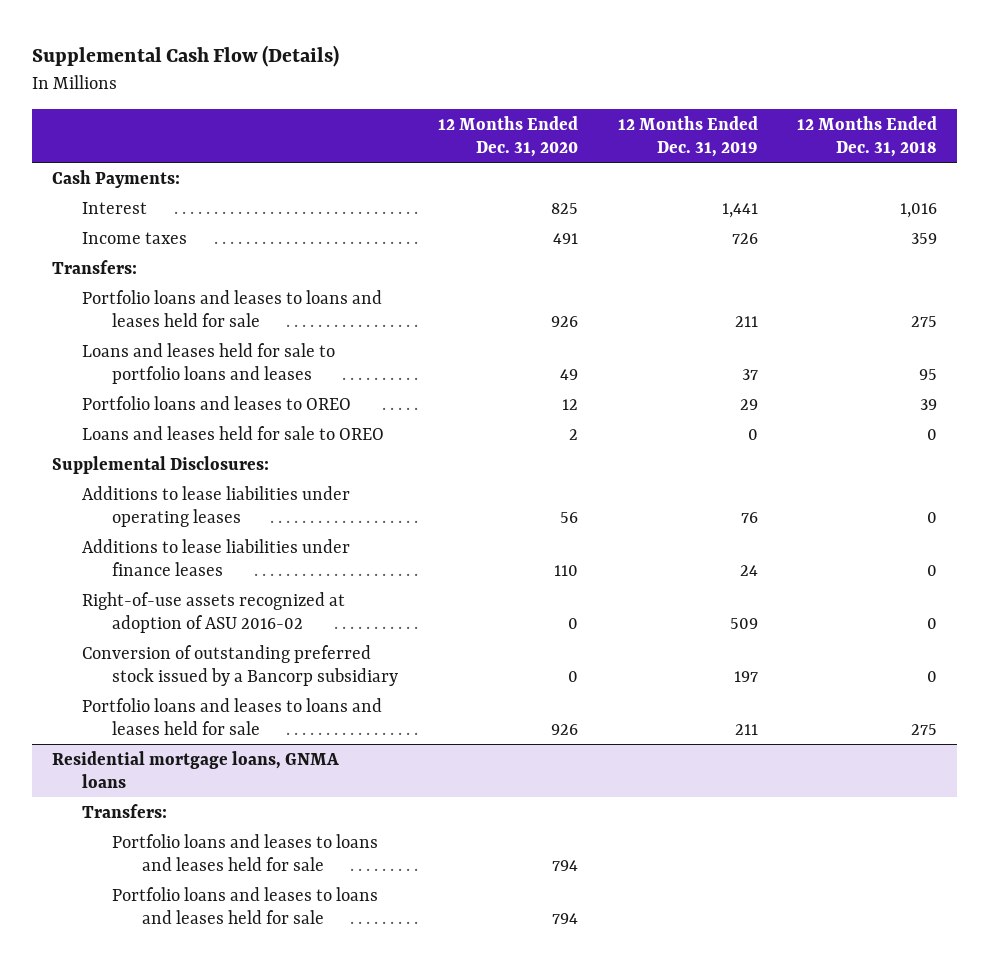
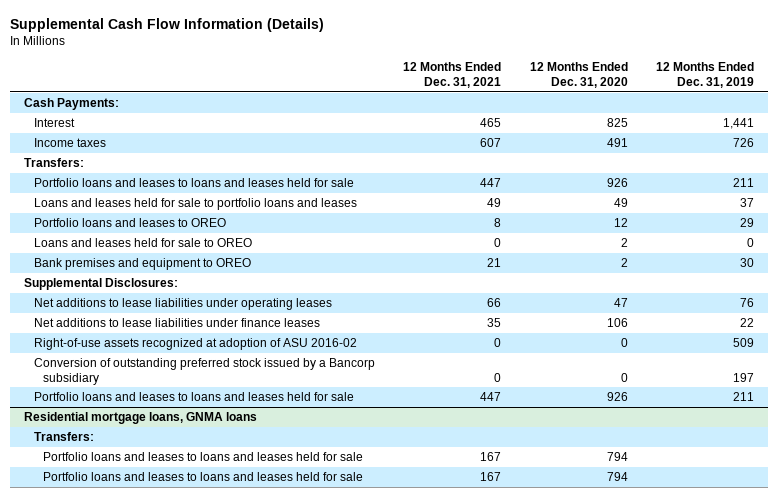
- Supplemental Cash Flow (Details)
+ Supplemental Cash Flow Information (Details)
- | 12 Months Ended Dec. 31, 2020 | 12 Months Ended Dec. 31, 2019 | 12 Months Ended Dec. 31, 2018
+ | 12 Months Ended Dec. 31, 2021 | 12 Months Ended Dec. 31, 2020 | 12 Months Ended Dec. 31, 2019
+ Bank premises and equipment to OREO | 21 | 2 | 30
- Additions to lease liabilities under operating leases | 56 | 76 | 0
- Additions to lease liabilities under finance leases | 110 | 24 | 0
+ Net additions to lease liabilities under operating leases | 66 | 47 | 76
+ Net additions to lease liabilities under finance leases | 35 | 106 | 22

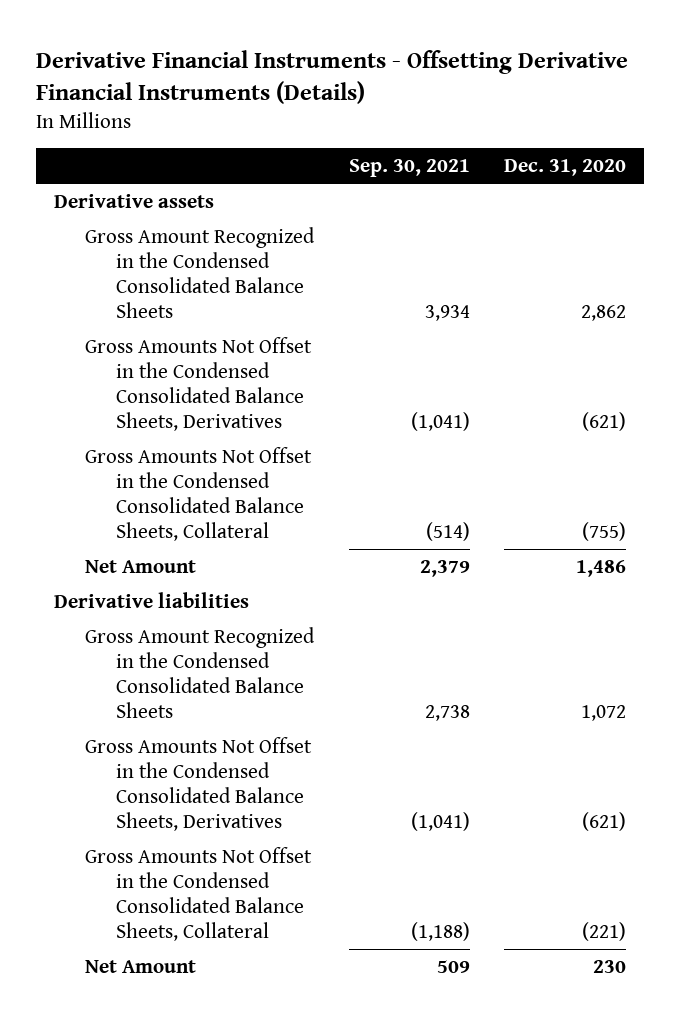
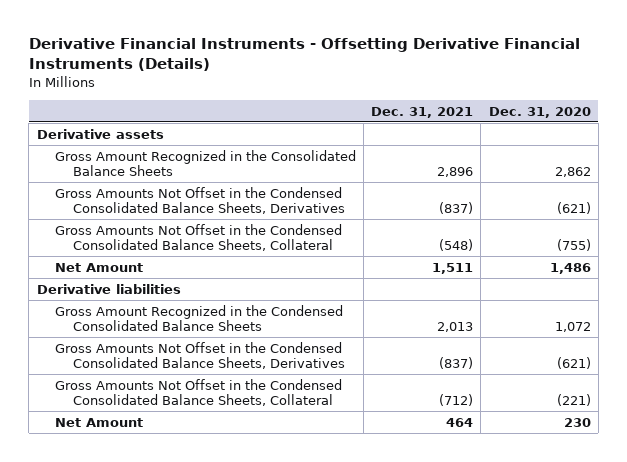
- | Sep. 30, 2021 | Dec. 31, 2020
+ | Dec. 31, 2021 | Dec. 31, 2020
- Gross Amount Recognized in the Condensed Consolidated Balance Sheets | 3,934 | 2,862
+ Gross Amount Recognized in the Consolidated Balance Sheets | 2,896 | 2,862

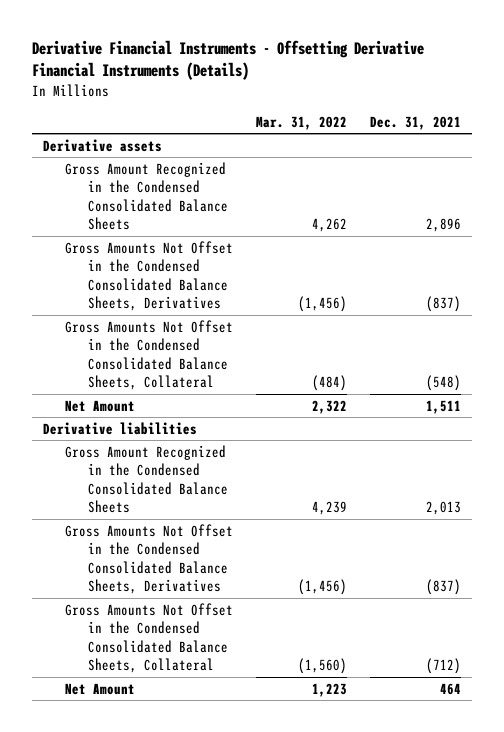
- | Dec. 31, 2021 | Dec. 31, 2020
+ | Mar. 31, 2022 | Dec. 31, 2021
- Gross Amount Recognized in the Consolidated Balance Sheets | 2,896 | 2,862
+ Gross Amount Recognized in the Condensed Consolidated Balance Sheets | 4,262 | 2,896

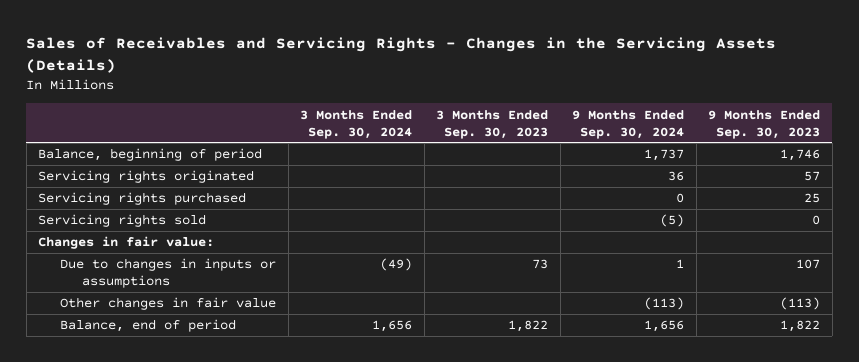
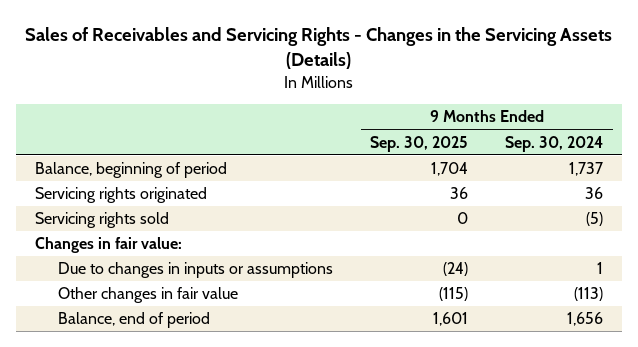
- | 3 Months Ended Sep. 30, 2024 | 3 Months Ended Sep. 30, 2023 | 9 Months Ended Sep. 30, 2024 | 9 Months Ended Sep. 30, 2023
+ | 9 Months Ended Sep. 30, 2025 | 9 Months Ended Sep. 30, 2024
- Servicing rights purchased | | | 0 | 25

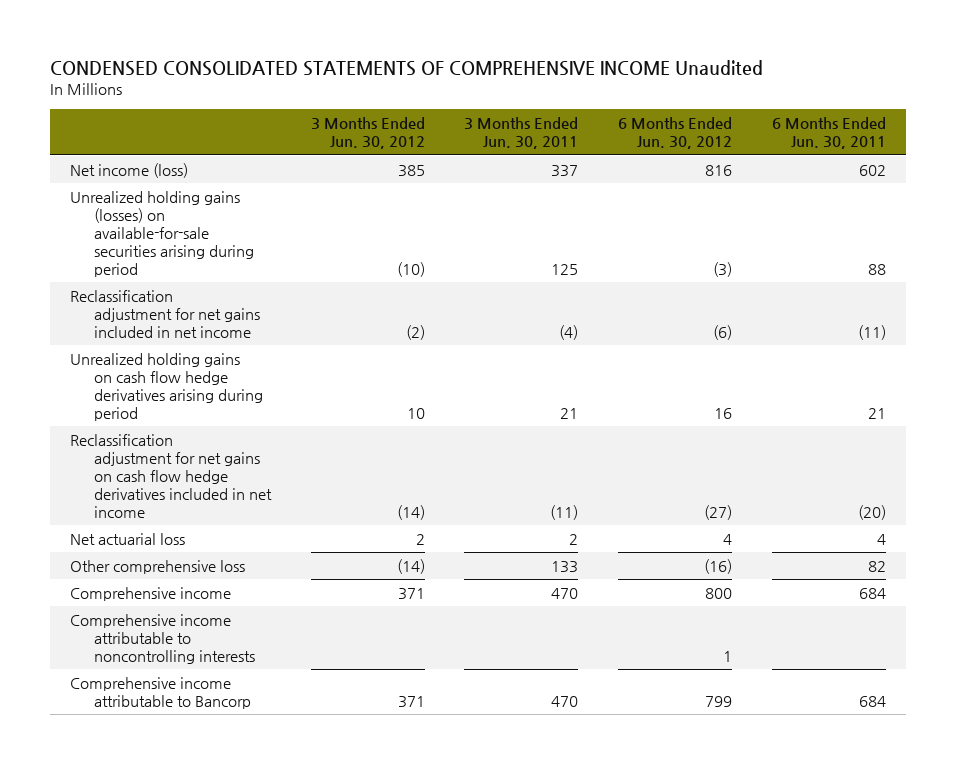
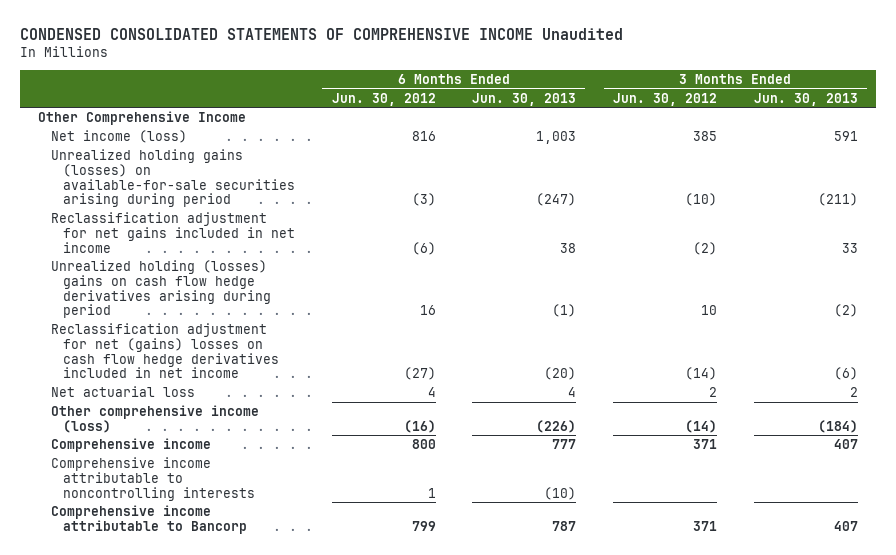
- | 3 Months Ended Jun. 30, 2012 | 3 Months Ended Jun. 30, 2011 | 6 Months Ended Jun. 30, 2012 | 6 Months Ended Jun. 30, 2011
+ | 6 Months Ended Jun. 30, 2012 | 6 Months Ended Jun. 30, 2013 | 3 Months Ended Jun. 30, 2012 | 3 Months Ended Jun. 30, 2013
+ Other Comprehensive Income
- Unrealized holding gains on cash flow hedge derivatives arising during period | 10 | 21 | 16 | 21
- Reclassification adjustment for net gains on cash flow hedge derivatives included in net income | (14) | (11) | (27) | (20)
+ Unrealized holding (losses) gains on cash flow hedge derivatives arising during period | 16 | (1) | 10 | (2)
+ Reclassification adjustment for net (gains) losses on cash flow hedge derivatives included in net income | (27) | (20) | (14) | (6)
- Other comprehensive loss | (14) | 133 | (16) | 82
+ Other comprehensive income (loss) | (16) | (226) | (14) | (184)

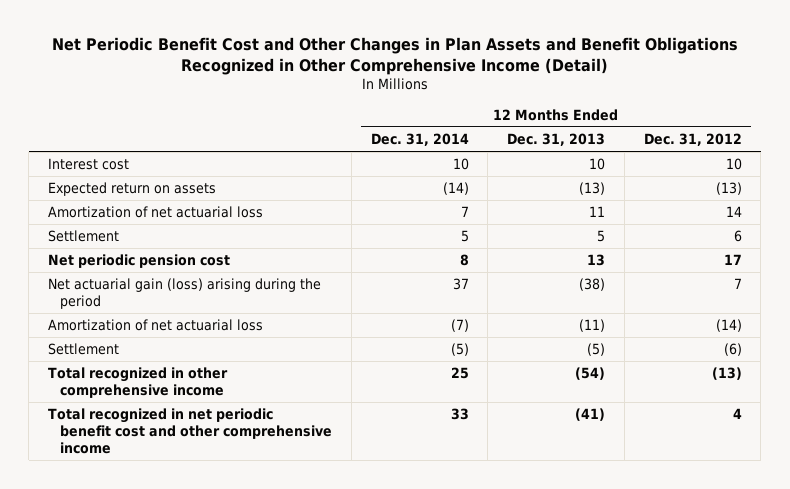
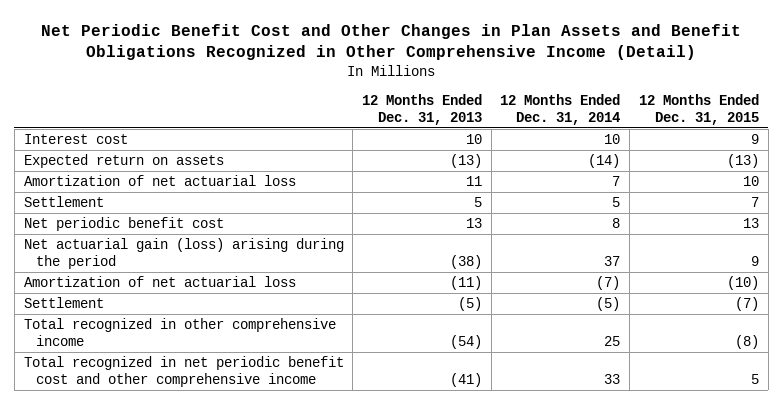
- | 12 Months Ended Dec. 31, 2014 | 12 Months Ended Dec. 31, 2013 | 12 Months Ended Dec. 31, 2012
+ | 12 Months Ended Dec. 31, 2013 | 12 Months Ended Dec. 31, 2014 | 12 Months Ended Dec. 31, 2015
- Net periodic pension cost | 8 | 13 | 17
+ Net periodic benefit cost | 13 | 8 | 13

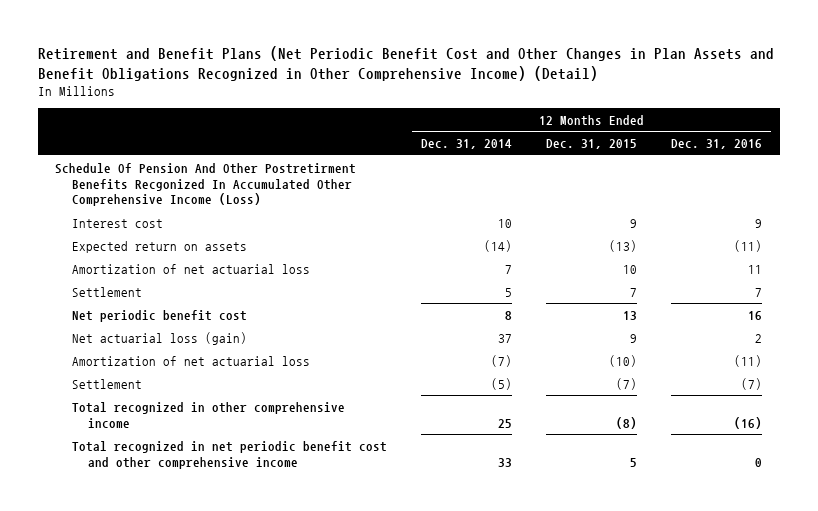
- Net Periodic Benefit Cost and Other Changes in Plan Assets and Benefit Obligations Recognized in Other Comprehensive Income (Detail)
+ Retirement and Benefit Plans (Net Periodic Benefit Cost and Other Changes in Plan Assets and Benefit Obligations Recognized in Other Comprehensive Income) (Detail)
- | 12 Months Ended Dec. 31, 2013 | 12 Months Ended Dec. 31, 2014 | 12 Months Ended Dec. 31, 2015
+ | 12 Months Ended Dec. 31, 2014 | 12 Months Ended Dec. 31, 2015 | 12 Months Ended Dec. 31, 2016
+ Schedule Of Pension And Other Postretirment Benefits Recgonized In Accumulated Other Comprehensive Income (Loss)
- Net actuarial gain (loss) arising during the period | (38) | 37 | 9
+ Net actuarial loss (gain) | 37 | 9 | 2

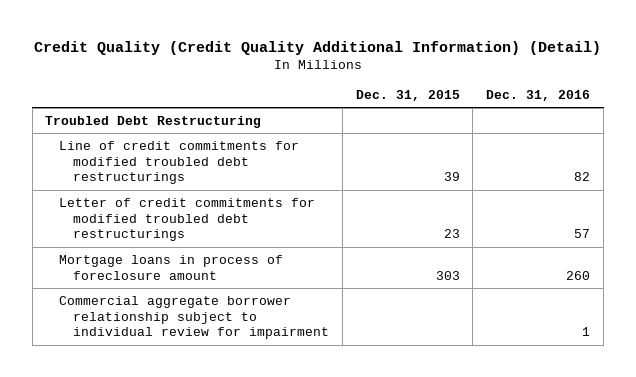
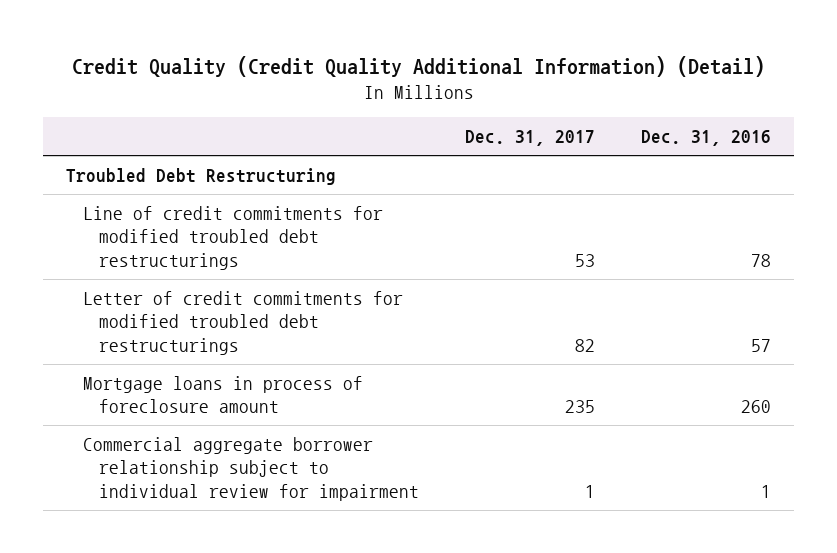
- | Dec. 31, 2015 | Dec. 31, 2016
+ | Dec. 31, 2017 | Dec. 31, 2016
- Line of credit commitments for modified troubled debt restructurings | 39 | 82
+ Line of credit commitments for modified troubled debt restructurings | 53 | 78

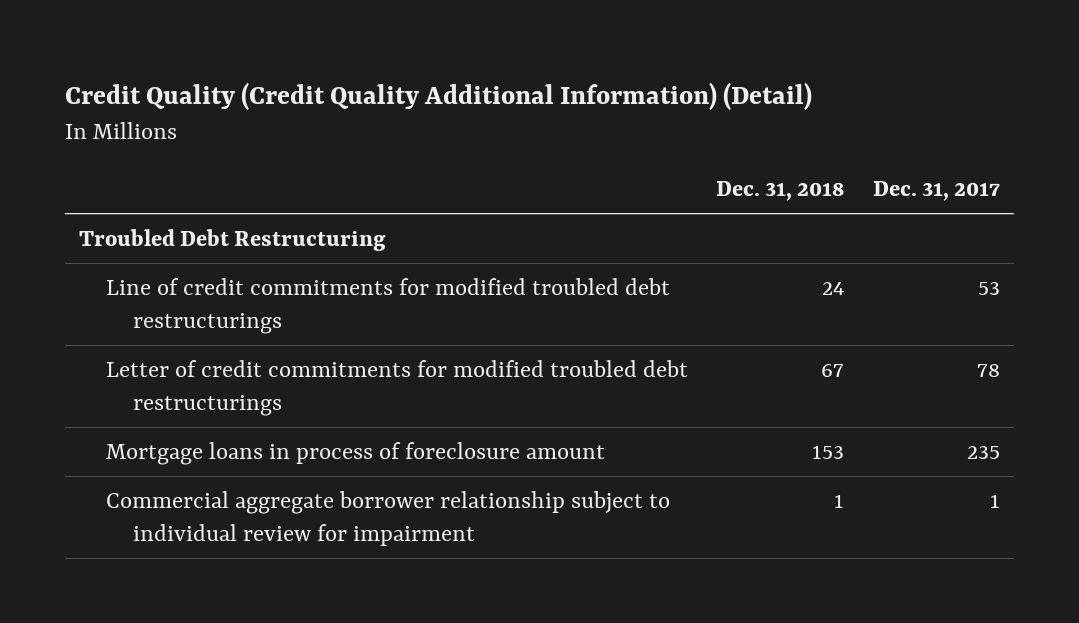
- | Dec. 31, 2017 | Dec. 31, 2016
+ | Dec. 31, 2018 | Dec. 31, 2017
- Letter of credit commitments for modified troubled debt restructurings | 82 | 57
+ Letter of credit commitments for modified troubled debt restructurings | 67 | 78

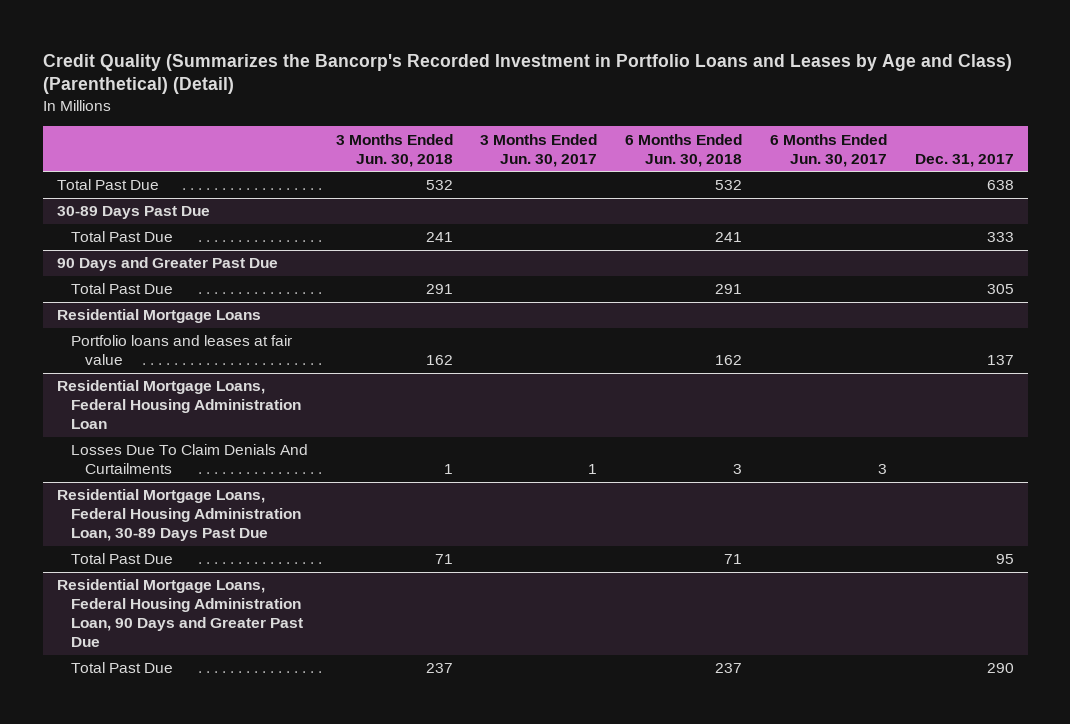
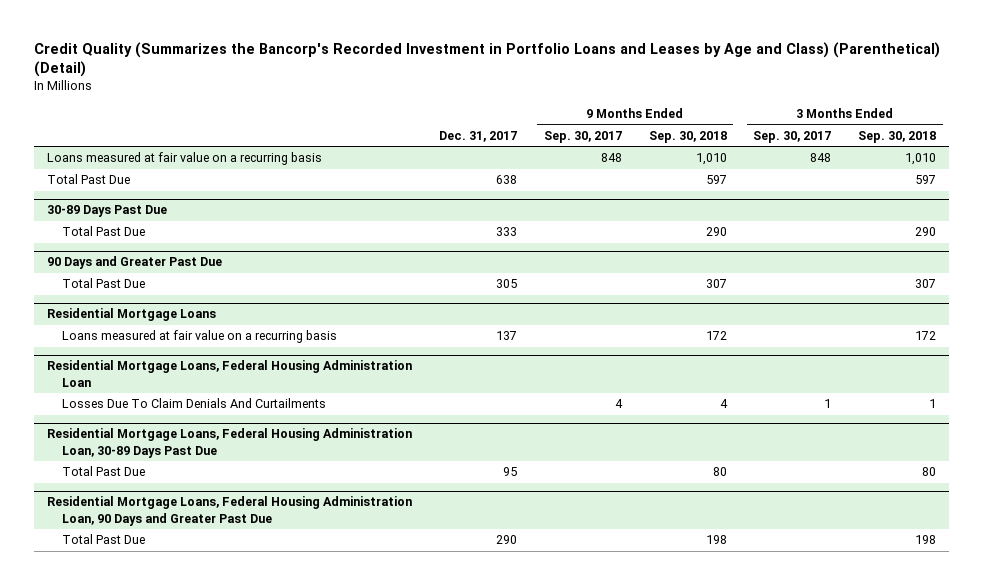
- | 3 Months Ended Jun. 30, 2018 | 3 Months Ended Jun. 30, 2017 | 6 Months Ended Jun. 30, 2018 | 6 Months Ended Jun. 30, 2017 | Dec. 31, 2017
+ | Dec. 31, 2017 | 9 Months Ended Sep. 30, 2017 | 9 Months Ended Sep. 30, 2018 | 3 Months Ended Sep. 30, 2017 | 3 Months Ended Sep. 30, 2018
+ Loans measured at fair value on a recurring basis | | 848 | 1,010 | 848 | 1,010
@ Residential Mortgage Loans
- Portfolio loans and leases at fair value | 162 | | 162 | | 137
+ Loans measured at fair value on a recurring basis | 137 | | 172 | | 172

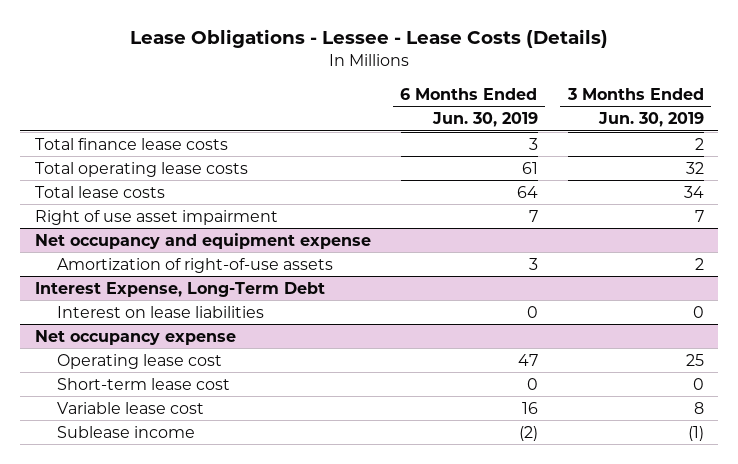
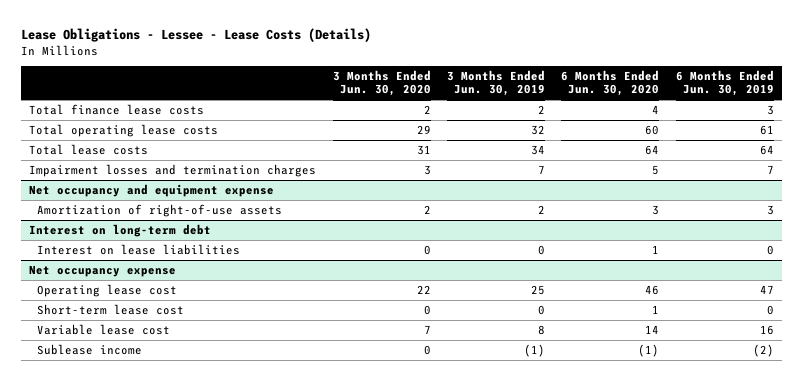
- | 6 Months Ended Jun. 30, 2019 | 3 Months Ended Jun. 30, 2019
+ | 3 Months Ended Jun. 30, 2020 | 3 Months Ended Jun. 30, 2019 | 6 Months Ended Jun. 30, 2020 | 6 Months Ended Jun. 30, 2019
- Right of use asset impairment | 7 | 7
+ Impairment losses and termination charges | 3 | 7 | 5 | 7
- Interest Expense, Long-Term Debt
+ Interest on long-term debt

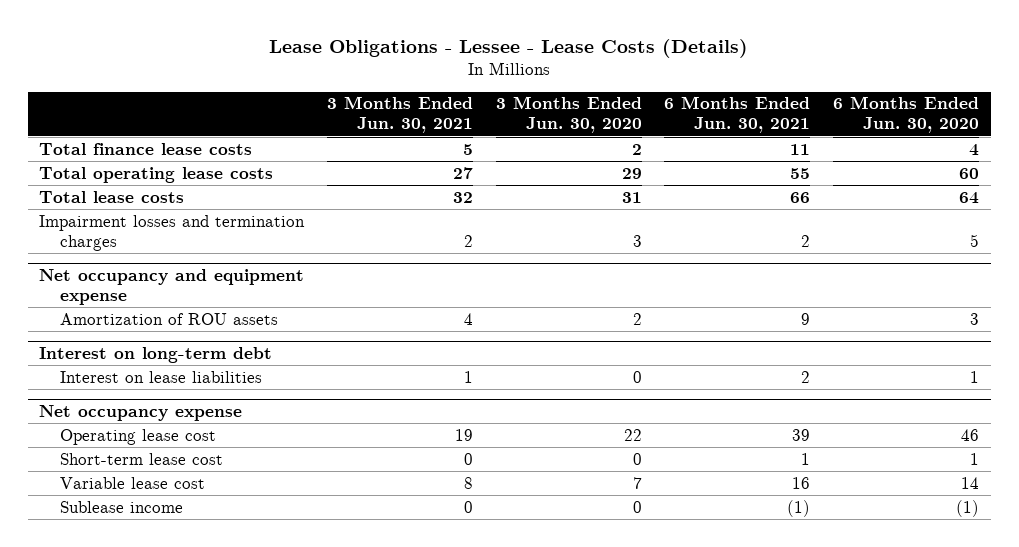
- | 3 Months Ended Jun. 30, 2020 | 3 Months Ended Jun. 30, 2019 | 6 Months Ended Jun. 30, 2020 | 6 Months Ended Jun. 30, 2019
+ | 3 Months Ended Jun. 30, 2021 | 3 Months Ended Jun. 30, 2020 | 6 Months Ended Jun. 30, 2021 | 6 Months Ended Jun. 30, 2020
@ Net occupancy and equipment expense
- Amortization of right-of-use assets | 2 | 2 | 3 | 3
+ Amortization of ROU assets | 4 | 2 | 9 | 3

